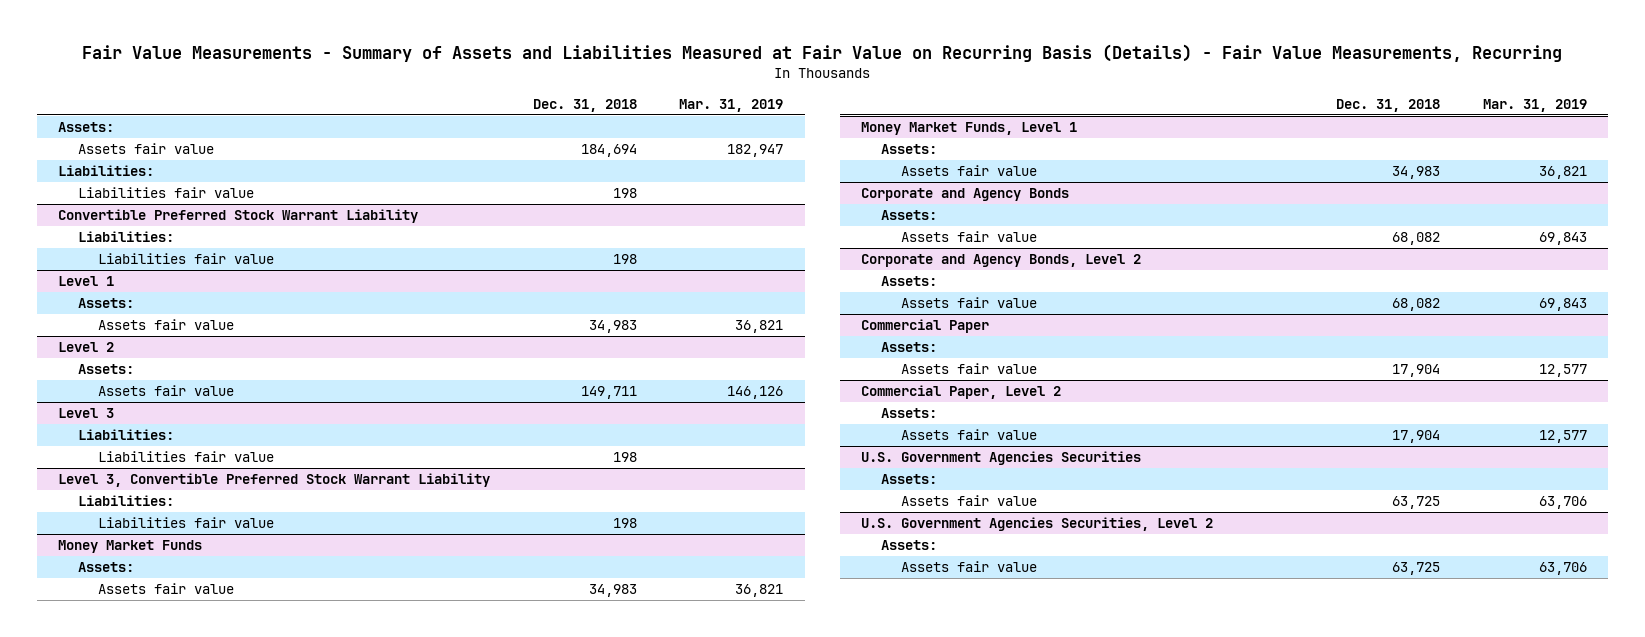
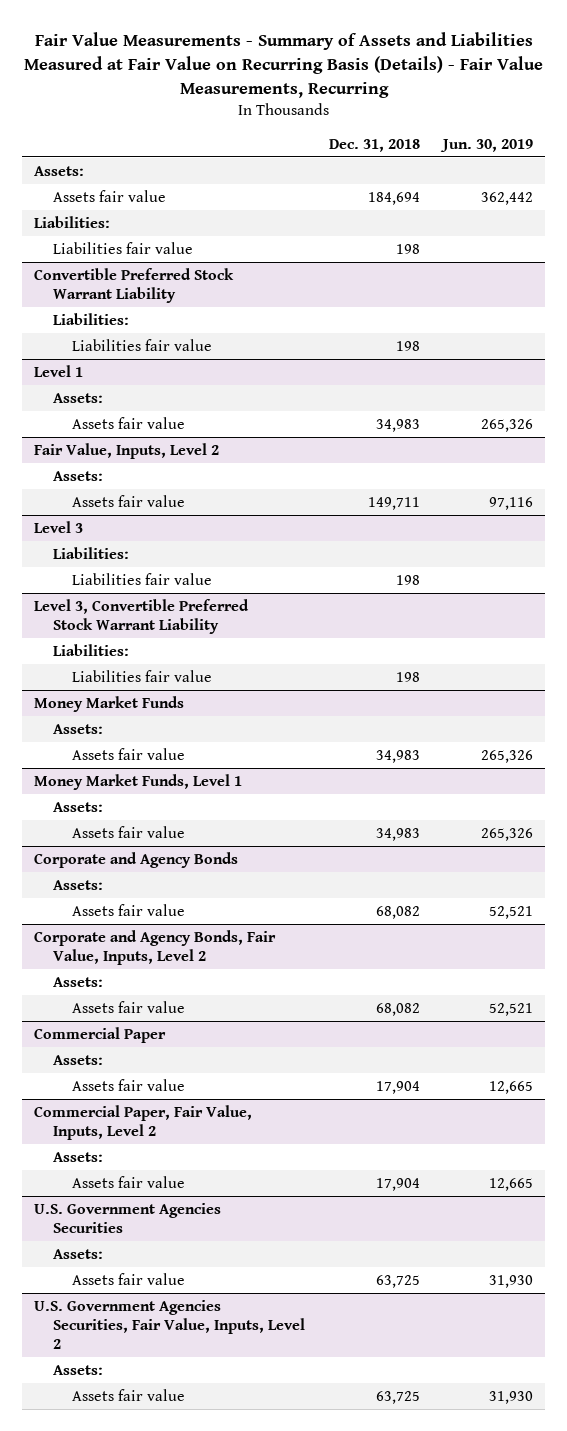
- | Dec. 31, 2018 | Mar. 31, 2019
+ | Dec. 31, 2018 | Jun. 30, 2019
- Level 2
+ Fair Value, Inputs, Level 2
- Corporate and Agency Bonds, Level 2
+ Corporate and Agency Bonds, Fair Value, Inputs, Level 2
- Commercial Paper, Level 2
+ Commercial Paper, Fair Value, Inputs, Level 2
- U.S. Government Agencies Securities, Level 2
+ U.S. Government Agencies Securities, Fair Value, Inputs, Level 2

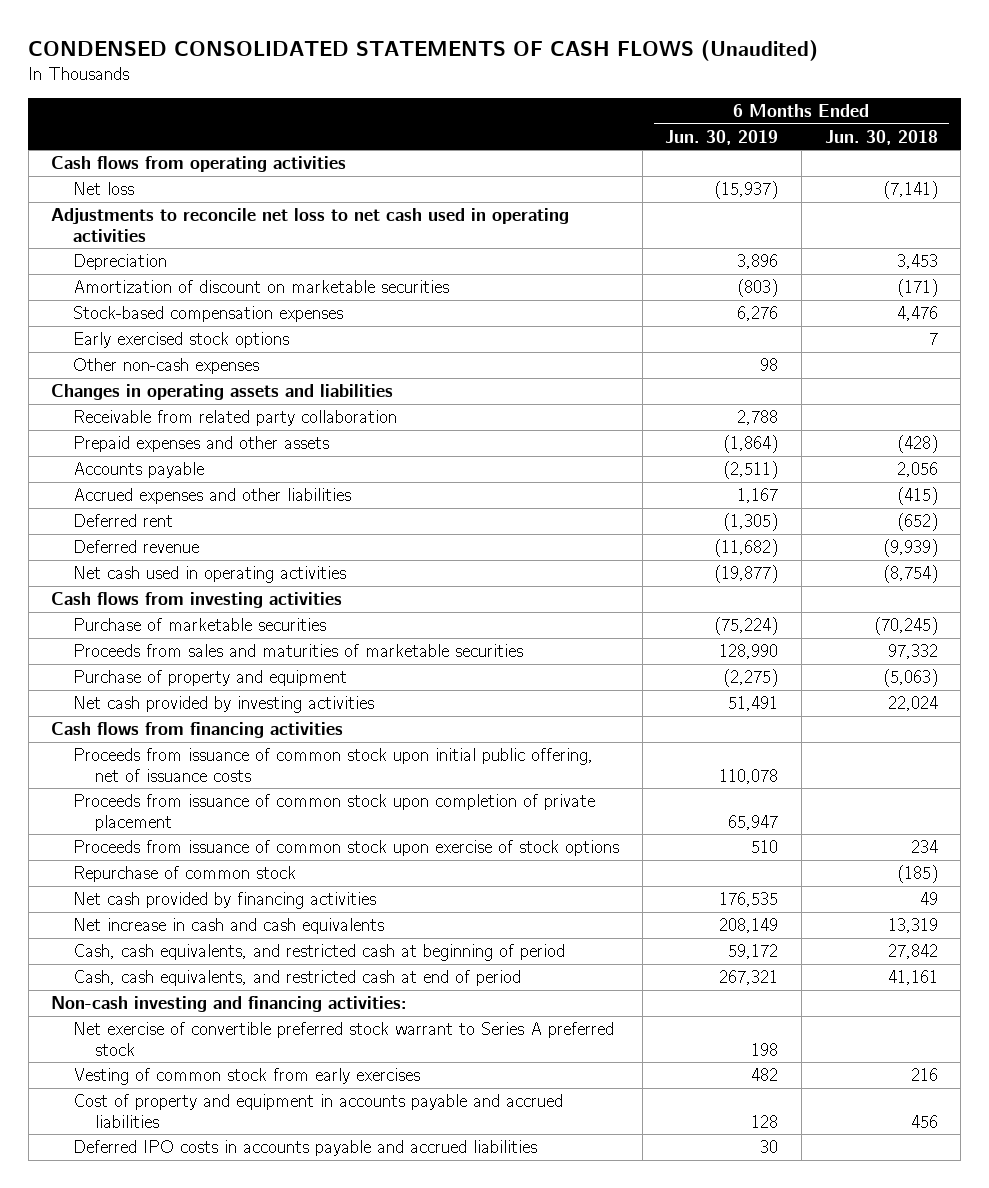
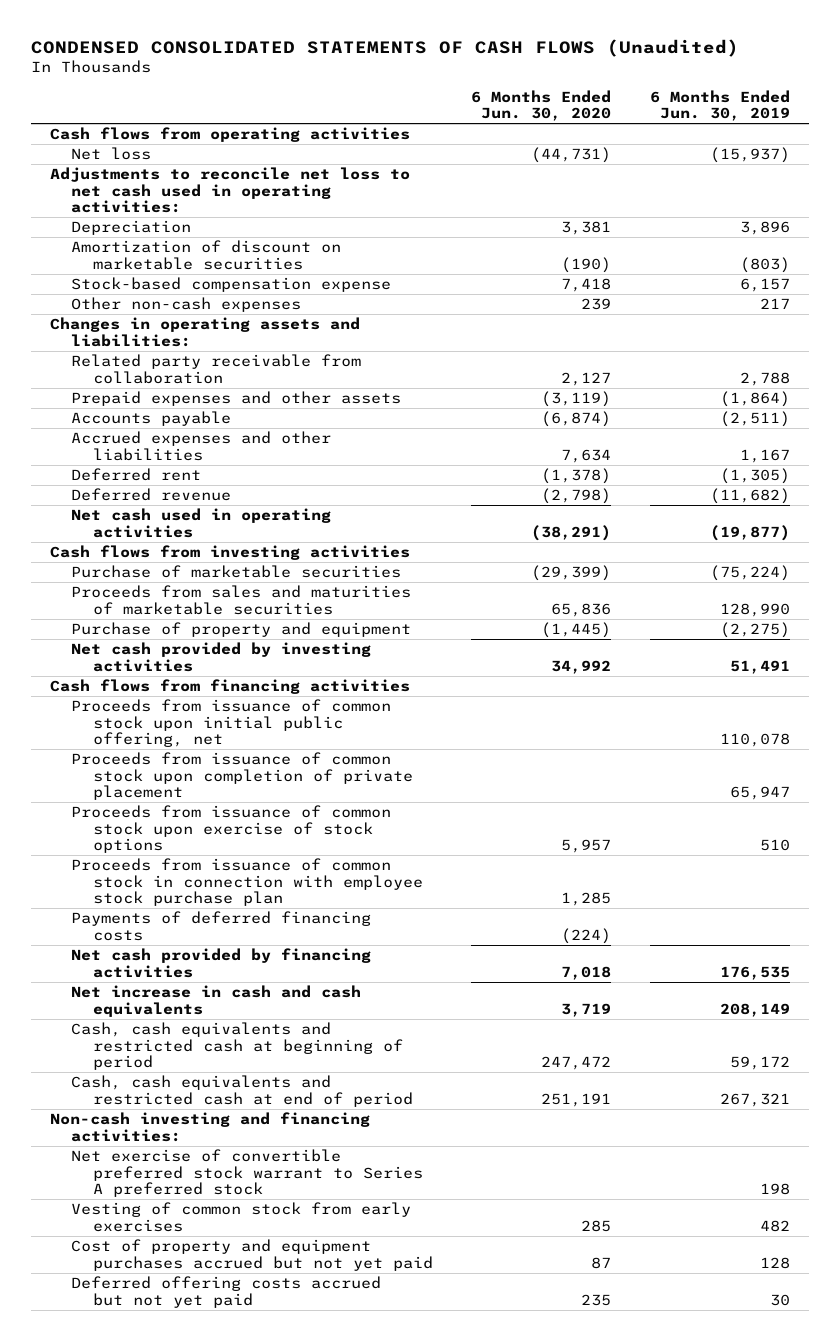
- | 6 Months Ended Jun. 30, 2019 | 6 Months Ended Jun. 30, 2018
+ | 6 Months Ended Jun. 30, 2020 | 6 Months Ended Jun. 30, 2019
- Adjustments to reconcile net loss to net cash used in operating activities
+ Adjustments to reconcile net loss to net cash used in operating activities:
- Stock-based compensation expenses | 6,276 | 4,476
- Early exercised stock options | | 7
- Other non-cash expenses | 98 |
- Changes in operating assets and liabilities
- Receivable from related party collaboration | 2,788 |
+ Stock-based compensation expense | 7,418 | 6,157
+ Other non-cash expenses | 239 | 217
+ Changes in operating assets and liabilities:
+ Related party receivable from collaboration | 2,127 | 2,788
- Proceeds from issuance of common stock upon initial public offering, net of issuance costs | 110,078 |
+ Proceeds from issuance of common stock upon initial public offering, net | | 110,078
- Repurchase of common stock | | (185)
+ Proceeds from issuance of common stock in connection with employee stock purchase plan | 1,285 |
+ Payments of deferred financing costs | (224) |
- Cash, cash equivalents, and restricted cash at beginning of period | 59,172 | 27,842
- Cash, cash equivalents, and restricted cash at end of period | 267,321 | 41,161
+ Cash, cash equivalents and restricted cash at beginning of period | 247,472 | 59,172
+ Cash, cash equivalents and restricted cash at end of period | 251,191 | 267,321
- Cost of property and equipment in accounts payable and accrued liabilities | 128 | 456
- Deferred IPO costs in accounts payable and accrued liabilities | 30 |
+ Cost of property and equipment purchases accrued but not yet paid | 87 | 128
+ Deferred offering costs accrued but not yet paid | 235 | 30

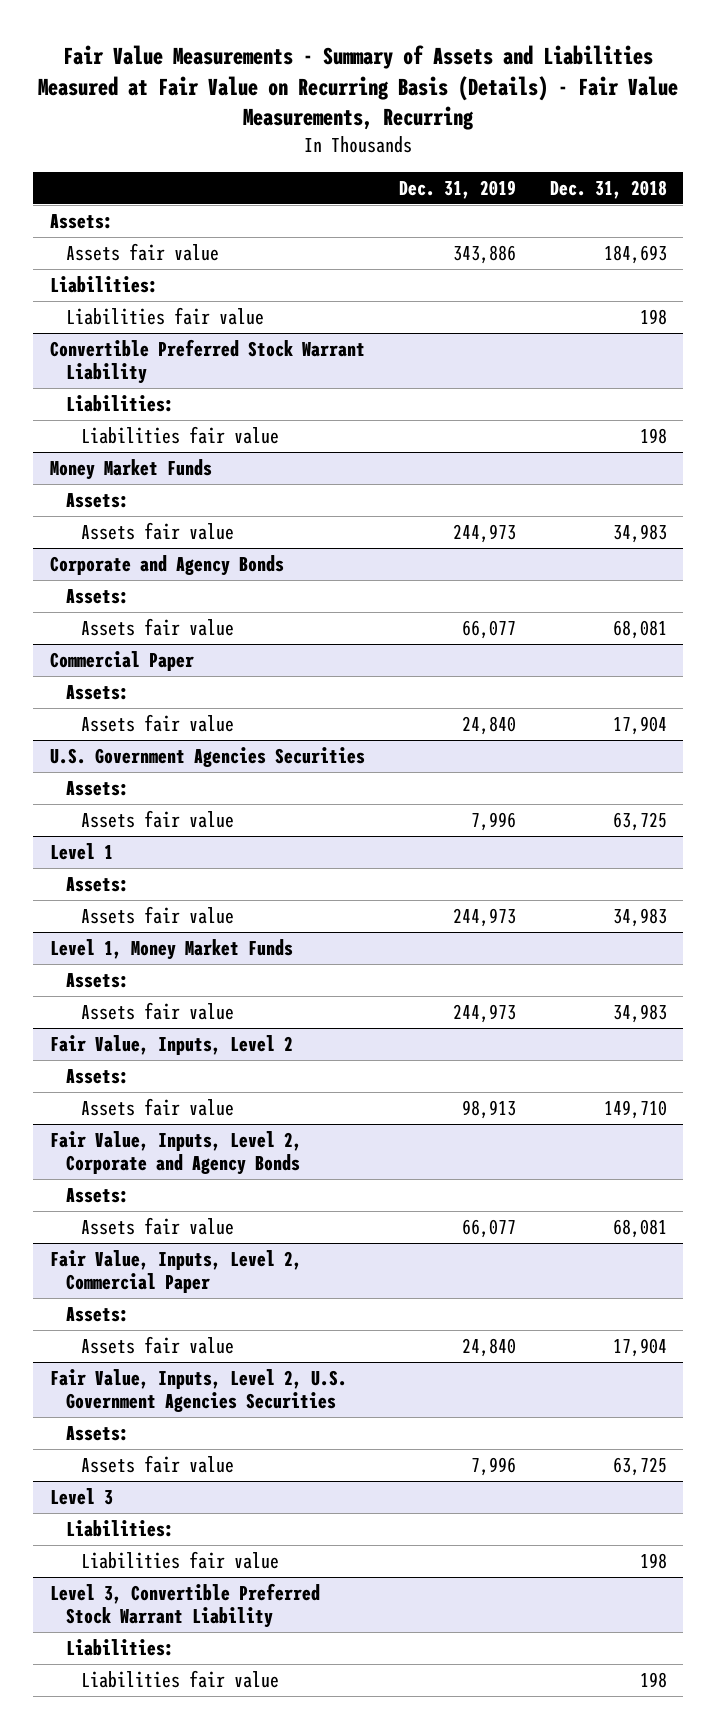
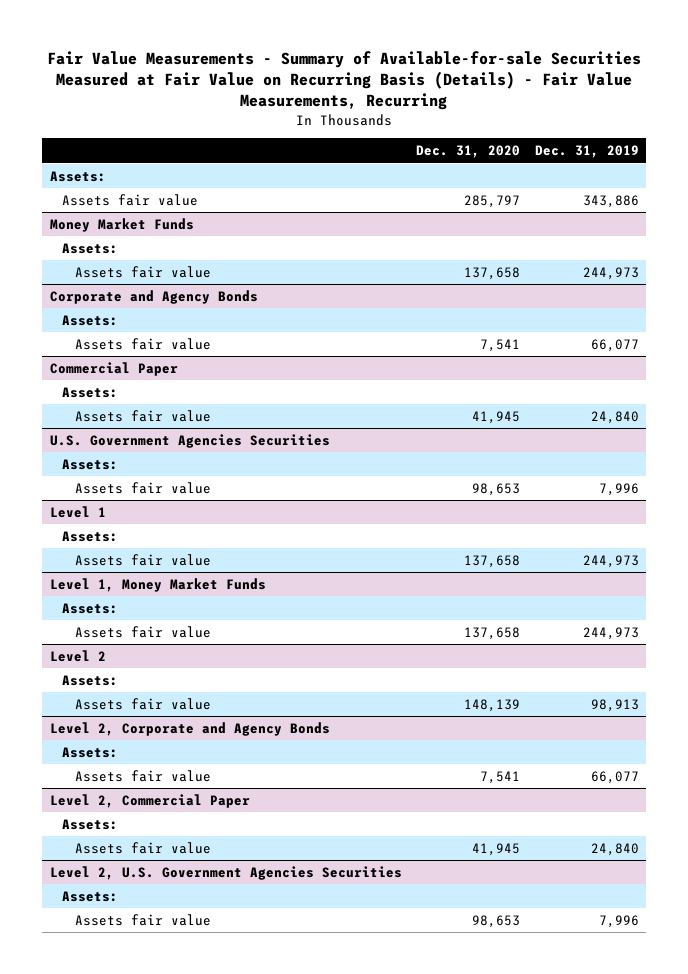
- Fair Value Measurements - Summary of Assets and Liabilities Measured at Fair Value on Recurring Basis (Details) - Fair Value Measurements, Recurring
+ Fair Value Measurements - Summary of Available-for-sale Securities Measured at Fair Value on Recurring Basis (Details) - Fair Value Measurements, Recurring
- | Dec. 31, 2019 | Dec. 31, 2018
+ | Dec. 31, 2020 | Dec. 31, 2019
- Liabilities:
- Liabilities fair value | | 198
- Convertible Preferred Stock Warrant Liability
- Liabilities:
- Liabilities fair value | | 198
- Fair Value, Inputs, Level 2
+ Level 2
- Fair Value, Inputs, Level 2, Corporate and Agency Bonds
+ Level 2, Corporate and Agency Bonds
- Fair Value, Inputs, Level 2, Commercial Paper
+ Level 2, Commercial Paper
- Fair Value, Inputs, Level 2, U.S. Government Agencies Securities
+ Level 2, U.S. Government Agencies Securities
- Level 3
- Liabilities:
- Liabilities fair value | | 198
- Level 3, Convertible Preferred Stock Warrant Liability
- Liabilities:
- Liabilities fair value | | 198

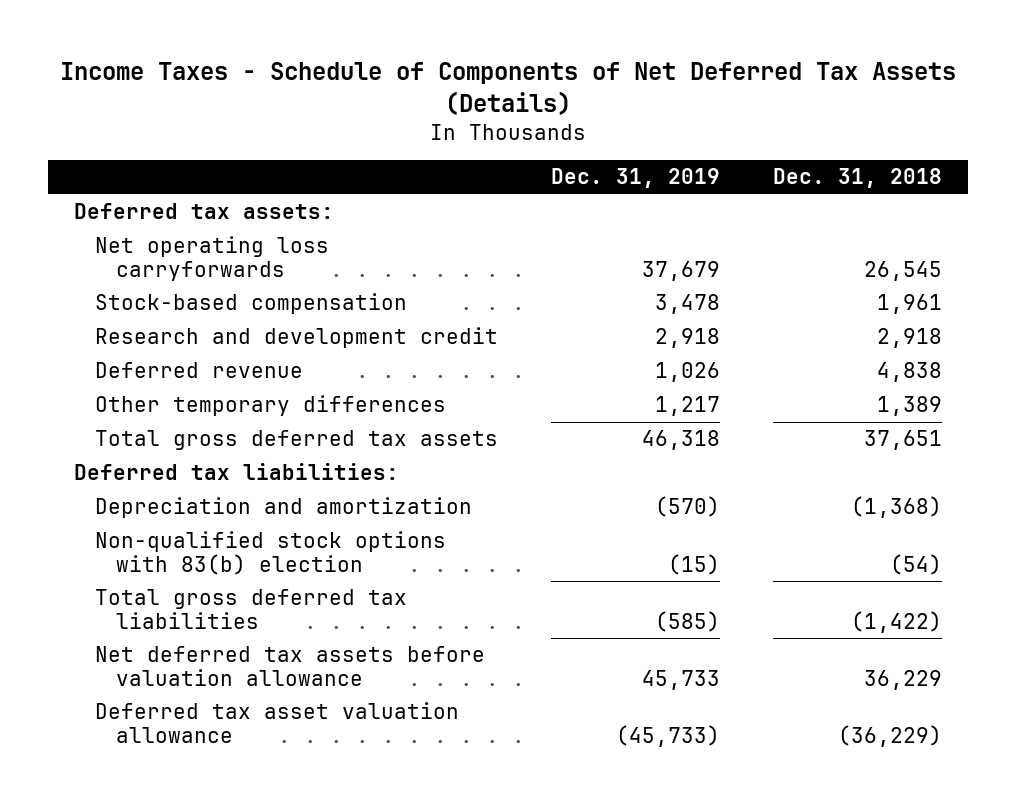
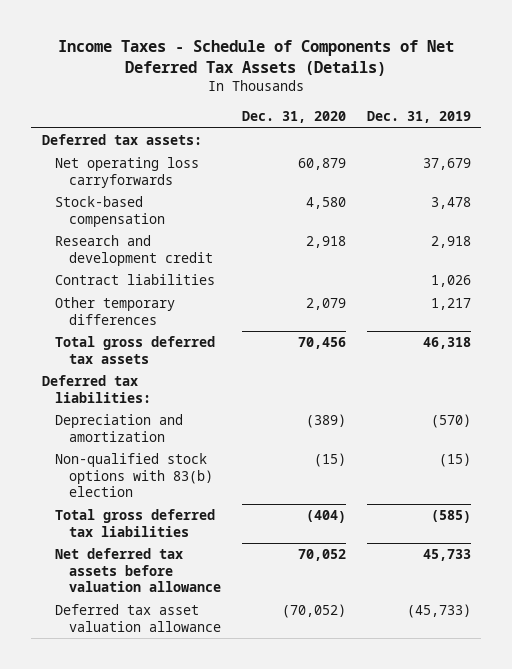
- | Dec. 31, 2019 | Dec. 31, 2018
+ | Dec. 31, 2020 | Dec. 31, 2019
- Deferred revenue | 1,026 | 4,838
+ Contract liabilities | | 1,026

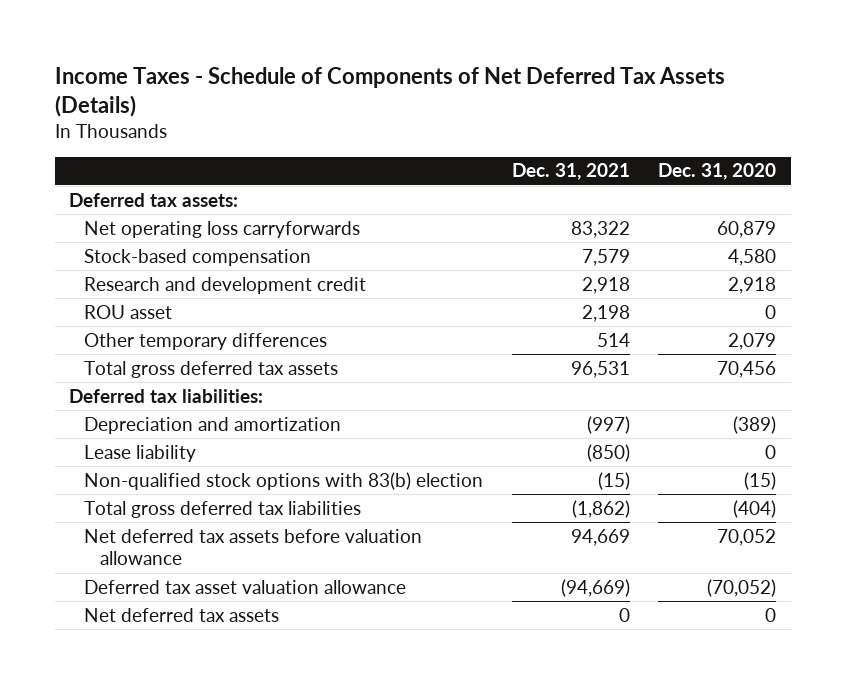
- | Dec. 31, 2020 | Dec. 31, 2019
+ | Dec. 31, 2021 | Dec. 31, 2020
- Contract liabilities | | 1,026
+ ROU asset | 2,198 | 0
+ Lease liability | (850) | 0
+ Net deferred tax assets | 0 | 0

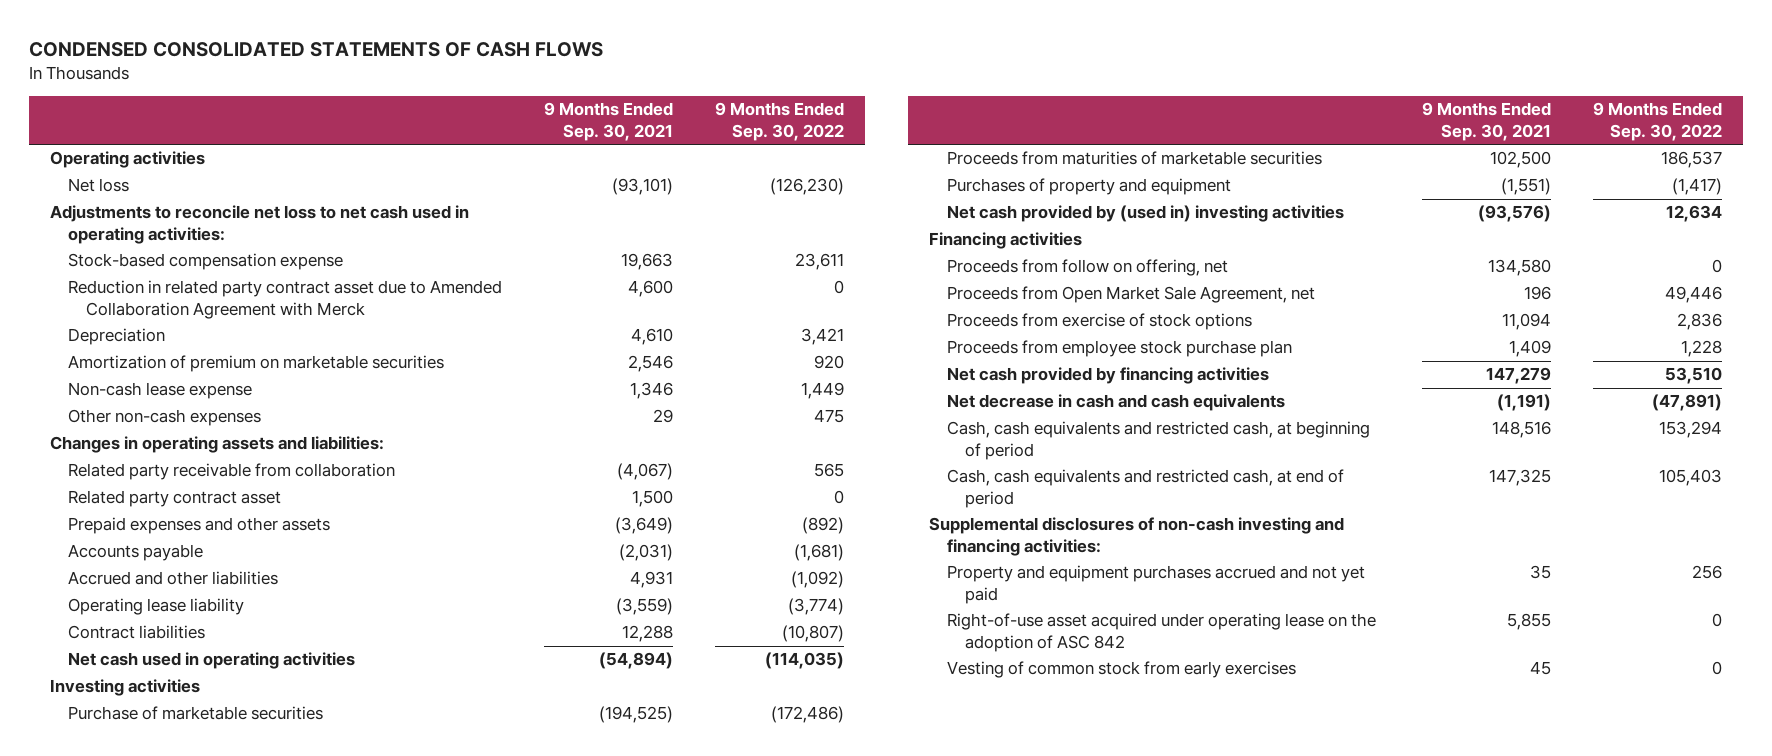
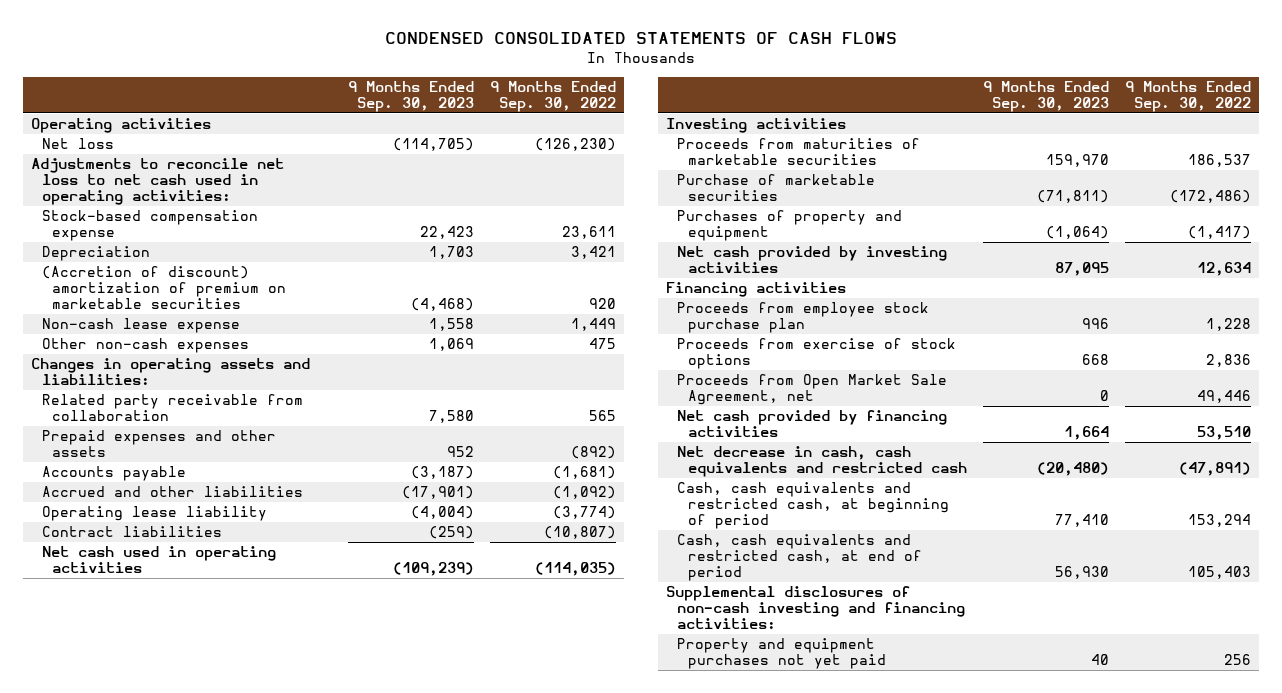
- | 9 Months Ended Sep. 30, 2021 | 9 Months Ended Sep. 30, 2022
+ | 9 Months Ended Sep. 30, 2023 | 9 Months Ended Sep. 30, 2022
- Reduction in related party contract asset due to Amended Collaboration Agreement with Merck | 4,600 | 0
- Amortization of premium on marketable securities | 2,546 | 920
+ (Accretion of discount) amortization of premium on marketable securities | (4,468) | 920
- Related party contract asset | 1,500 | 0
moved down: Purchase of marketable securities | (71,811) | (172,486)
- Net cash provided by (used in) investing activities | (93,576) | 12,634
+ Net cash provided by investing activities | 87,095 | 12,634
- Proceeds from follow on offering, net | 134,580 | 0
moved down: Proceeds from exercise of stock options | 668 | 2,836
moved down: Proceeds from Open Market Sale Agreement, net | 0 | 49,446
- Net decrease in cash and cash equivalents | (1,191) | (47,891)
+ Net decrease in cash, cash equivalents and restricted cash | (20,480) | (47,891)
- Property and equipment purchases accrued and not yet paid | 35 | 256
- Right-of-use asset acquired under operating lease on the adoption of ASC 842 | 5,855 | 0
- Vesting of common stock from early exercises | 45 | 0
+ Property and equipment purchases not yet paid | 40 | 256

